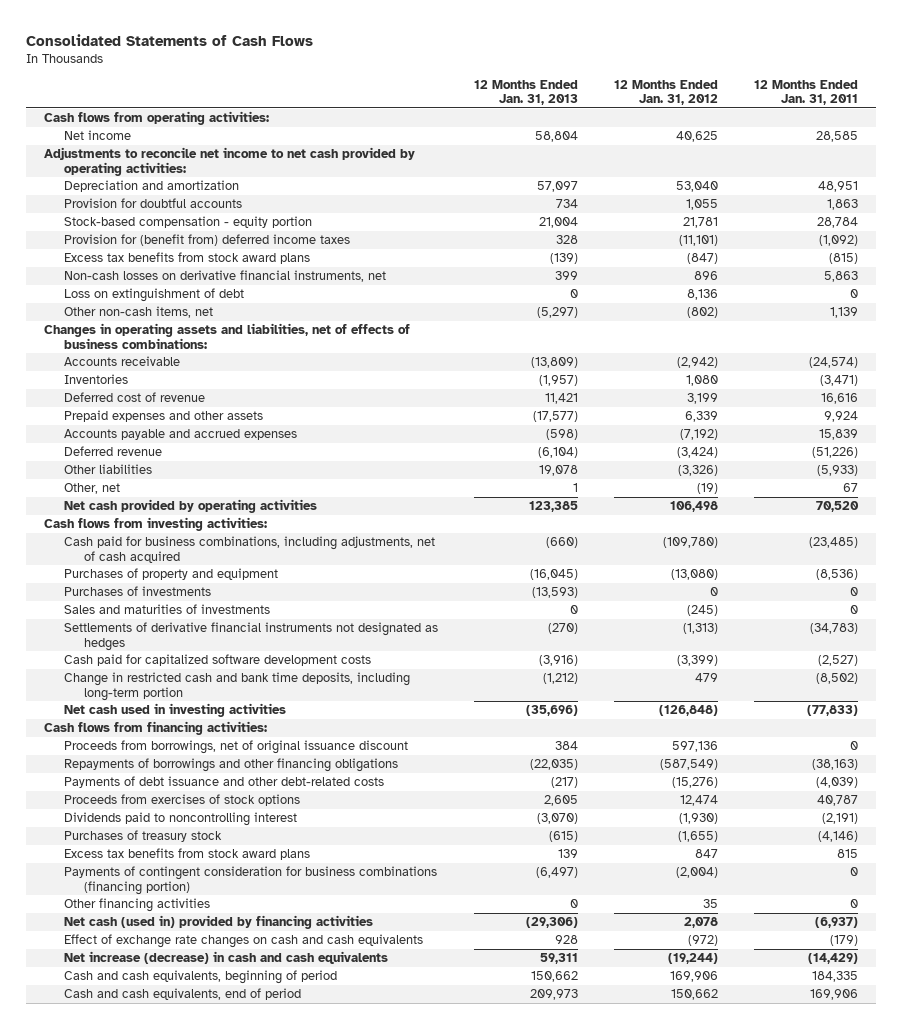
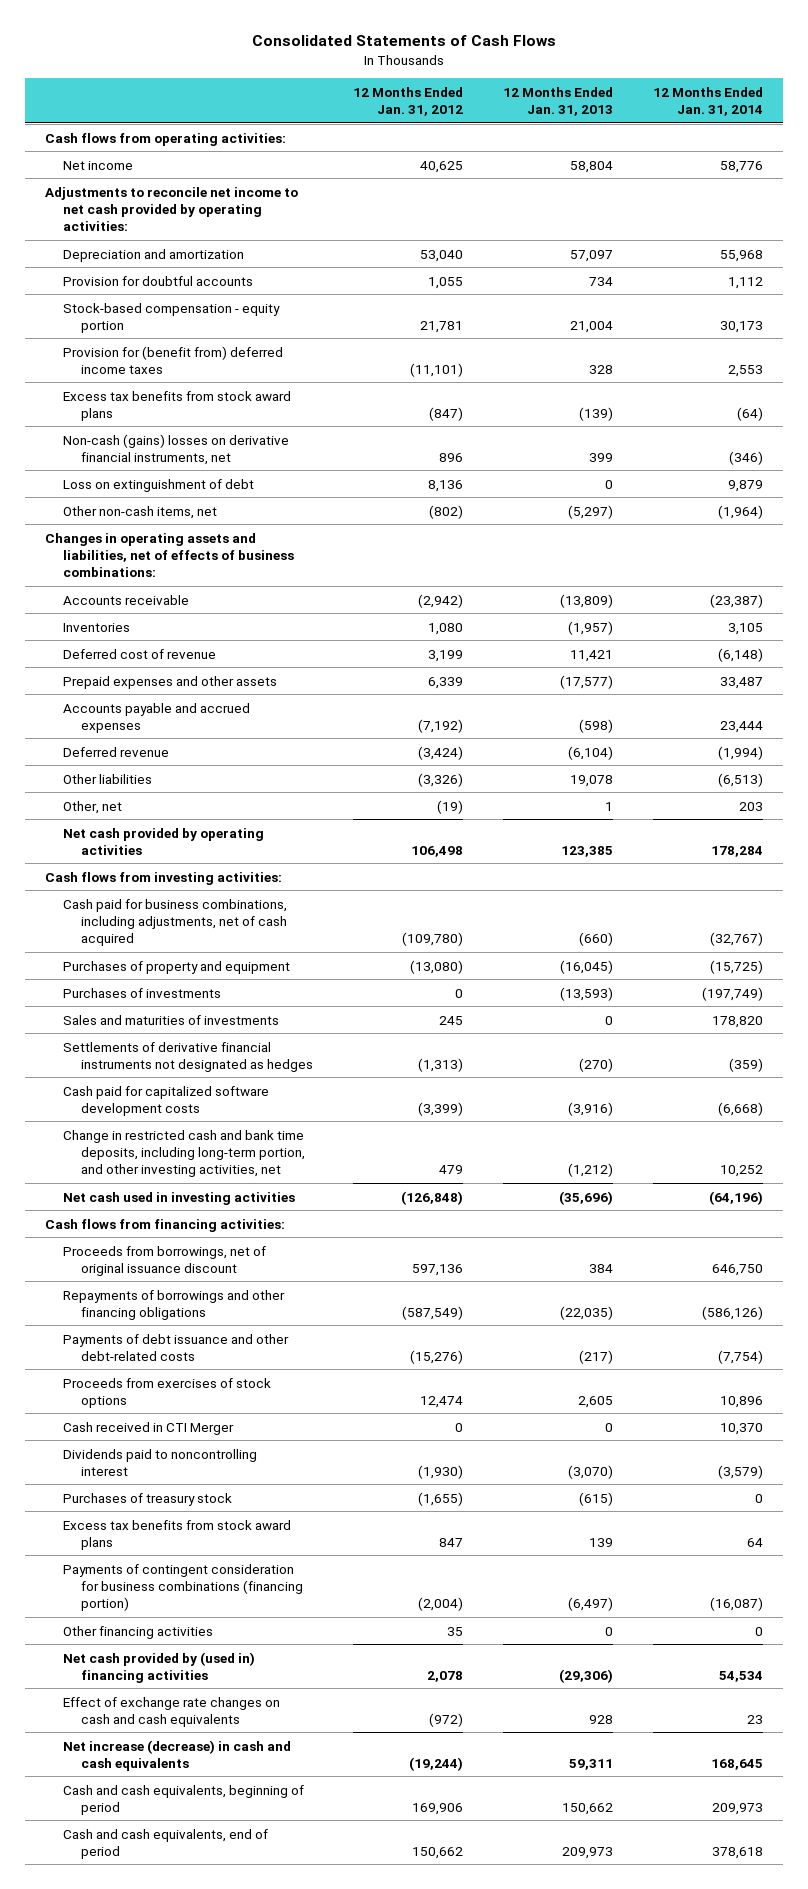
- | 12 Months Ended Jan. 31, 2013 | 12 Months Ended Jan. 31, 2012 | 12 Months Ended Jan. 31, 2011
+ | 12 Months Ended Jan. 31, 2012 | 12 Months Ended Jan. 31, 2013 | 12 Months Ended Jan. 31, 2014
- Non-cash losses on derivative financial instruments, net | 399 | 896 | 5,863
+ Non-cash (gains) losses on derivative financial instruments, net | 896 | 399 | (346)
- Sales and maturities of investments | 0 | (245) | 0
+ Sales and maturities of investments | 245 | 0 | 178,820
- Change in restricted cash and bank time deposits, including long-term portion | (1,212) | 479 | (8,502)
+ Change in restricted cash and bank time deposits, including long-term portion, and other investing activities, net | 479 | (1,212) | 10,252
+ Cash received in CTI Merger | 0 | 0 | 10,370
- Net cash (used in) provided by financing activities | (29,306) | 2,078 | (6,937)
+ Net cash provided by (used in) financing activities | 2,078 | (29,306) | 54,534

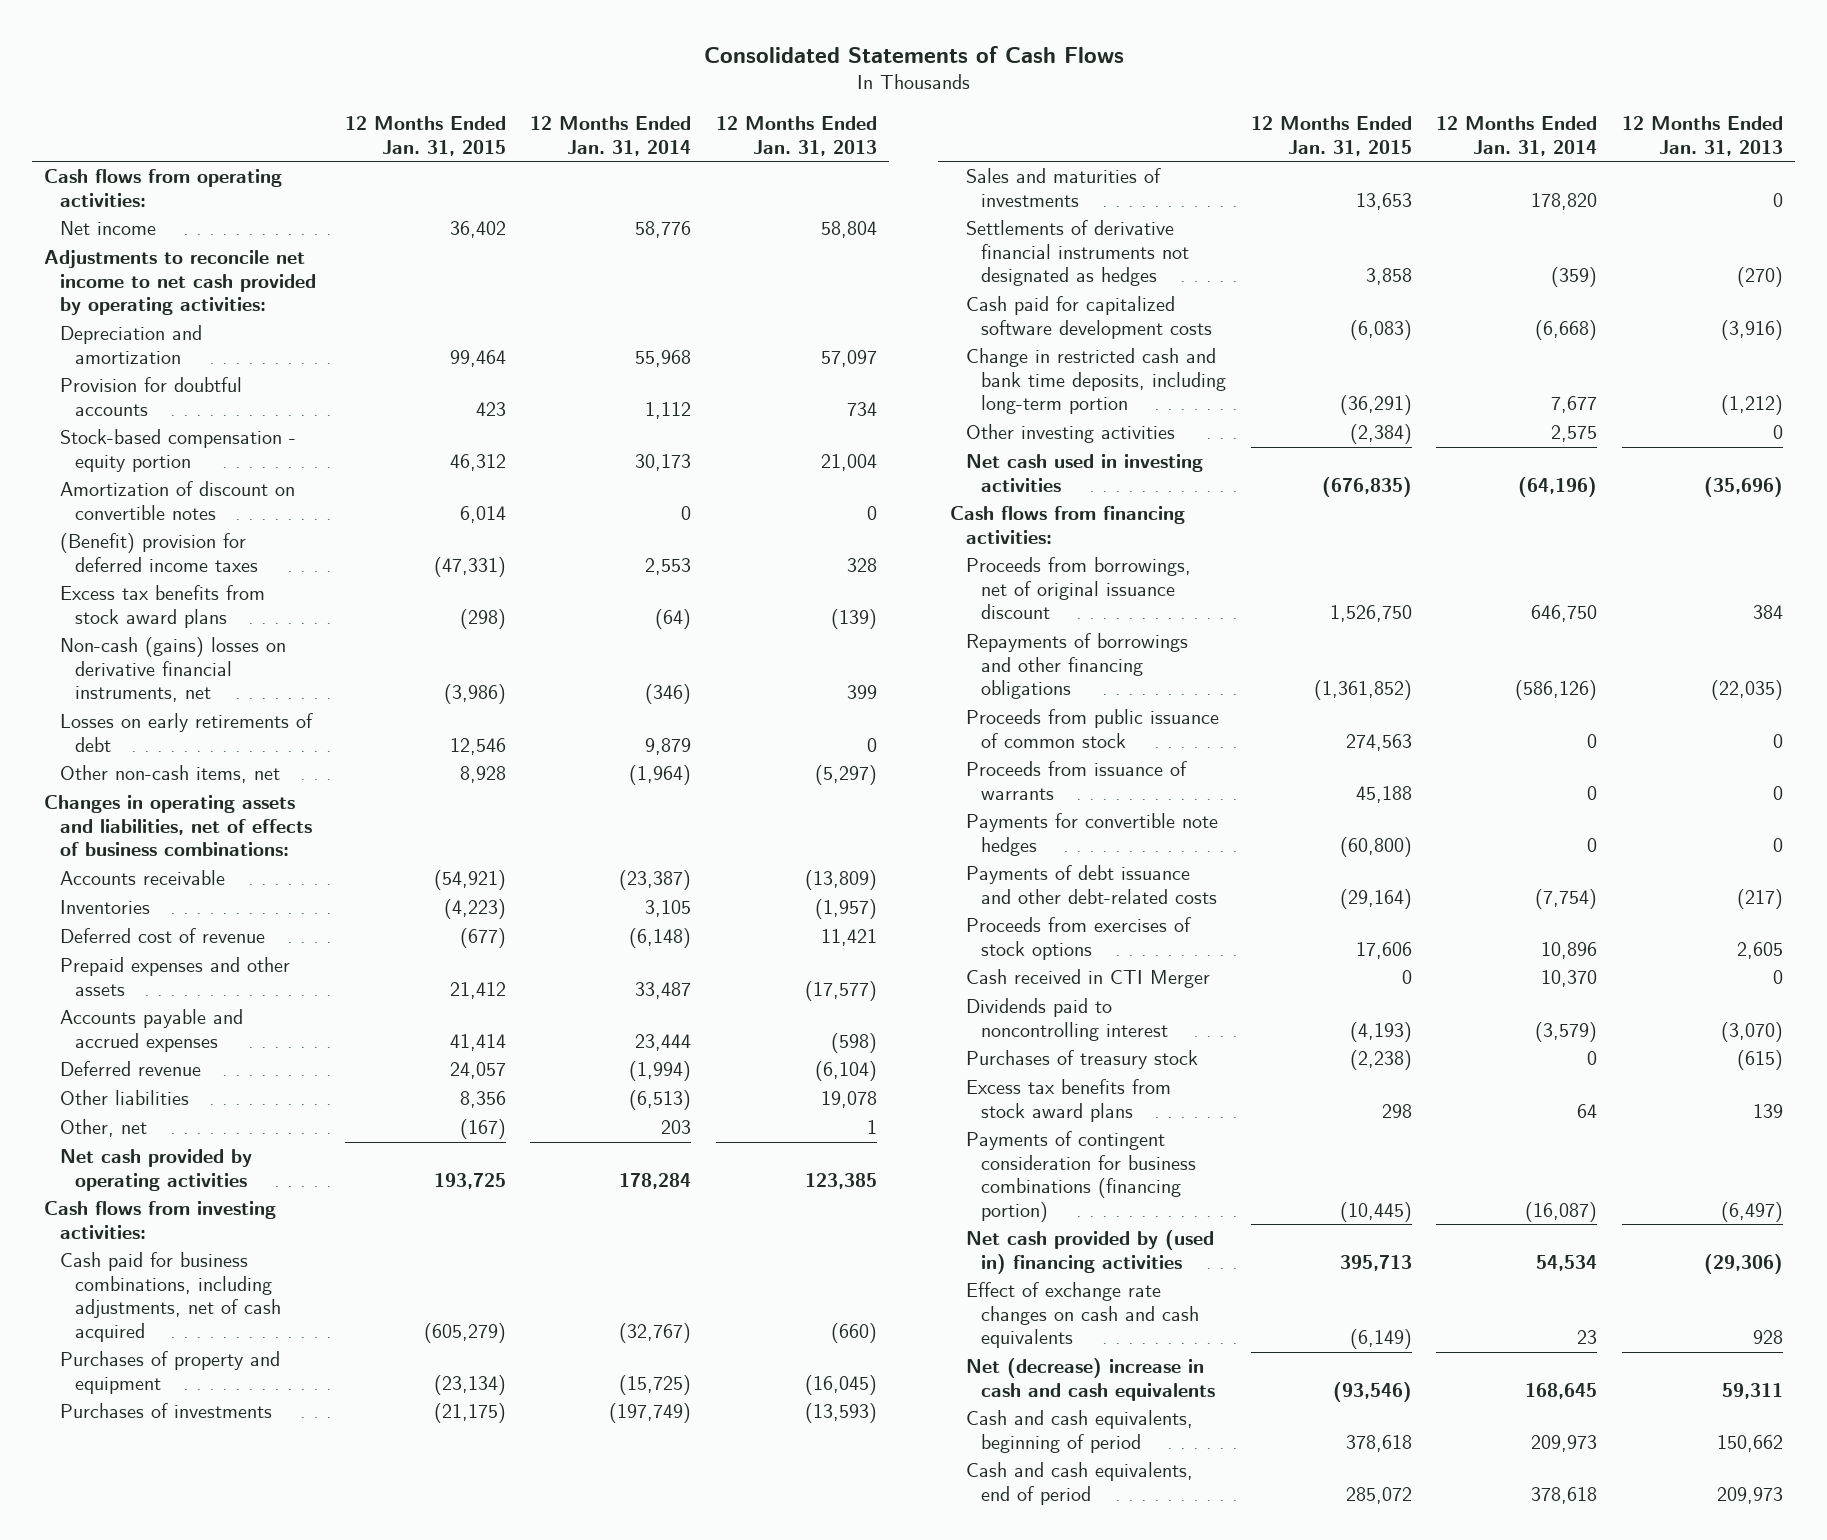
- | 12 Months Ended Jan. 31, 2012 | 12 Months Ended Jan. 31, 2013 | 12 Months Ended Jan. 31, 2014
+ | 12 Months Ended Jan. 31, 2015 | 12 Months Ended Jan. 31, 2014 | 12 Months Ended Jan. 31, 2013
- Provision for (benefit from) deferred income taxes | (11,101) | 328 | 2,553
+ Amortization of discount on convertible notes | 6,014 | 0 | 0
+ (Benefit) provision for deferred income taxes | (47,331) | 2,553 | 328
- Loss on extinguishment of debt | 8,136 | 0 | 9,879
+ Losses on early retirements of debt | 12,546 | 9,879 | 0
- Change in restricted cash and bank time deposits, including long-term portion, and other investing activities, net | 479 | (1,212) | 10,252
+ Change in restricted cash and bank time deposits, including long-term portion | (36,291) | 7,677 | (1,212)
+ Other investing activities | (2,384) | 2,575 | 0
+ Proceeds from public issuance of common stock | 274,563 | 0 | 0
+ Proceeds from issuance of warrants | 45,188 | 0 | 0
+ Payments for convertible note hedges | (60,800) | 0 | 0
- Other financing activities | 35 | 0 | 0
- Net increase (decrease) in cash and cash equivalents | (19,244) | 59,311 | 168,645
+ Net (decrease) increase in cash and cash equivalents | (93,546) | 168,645 | 59,311

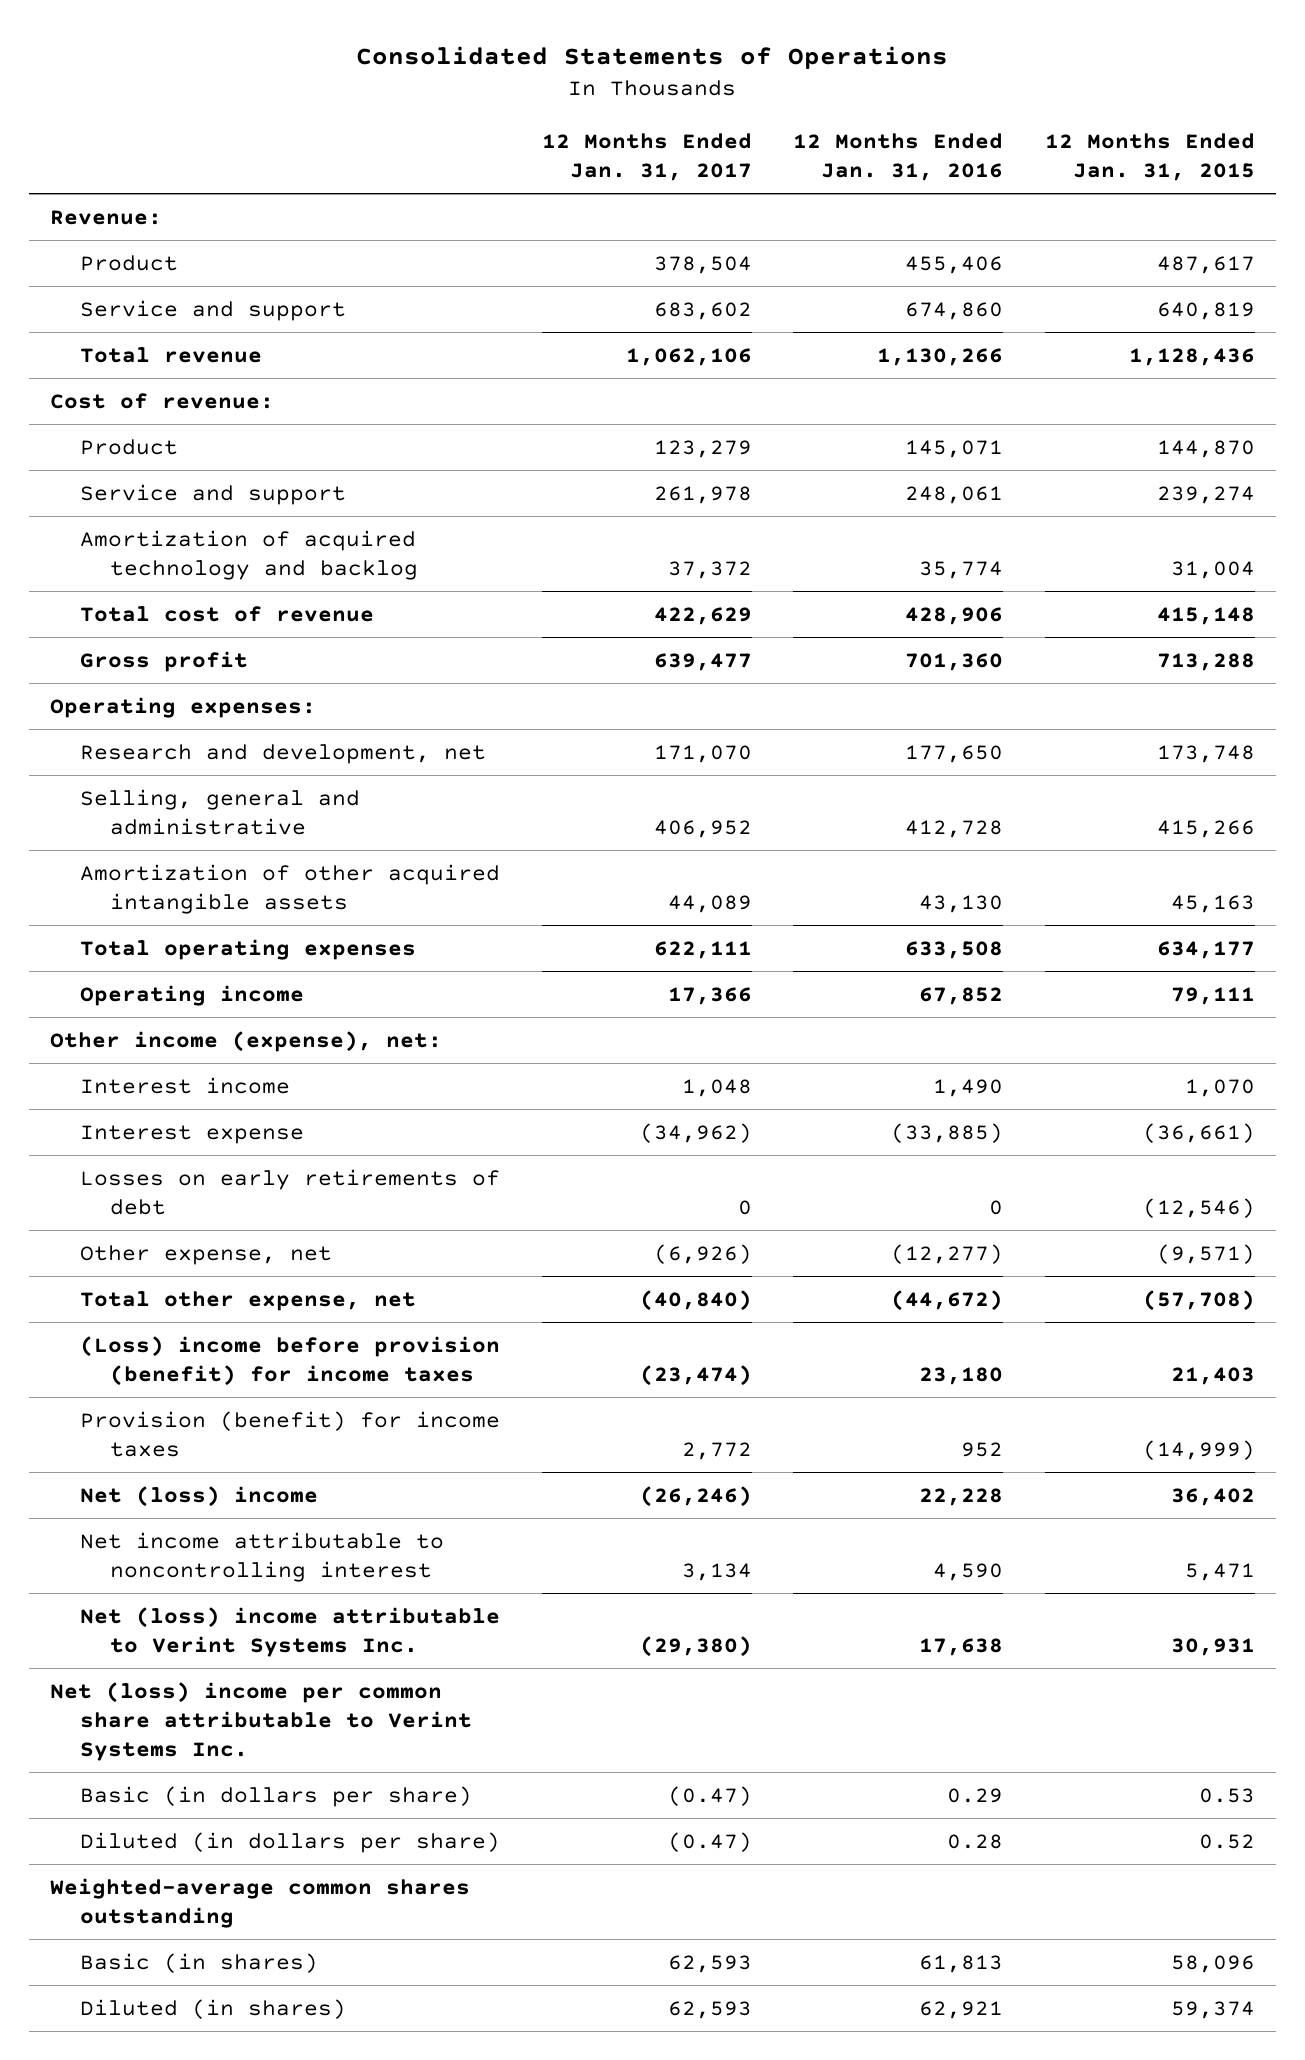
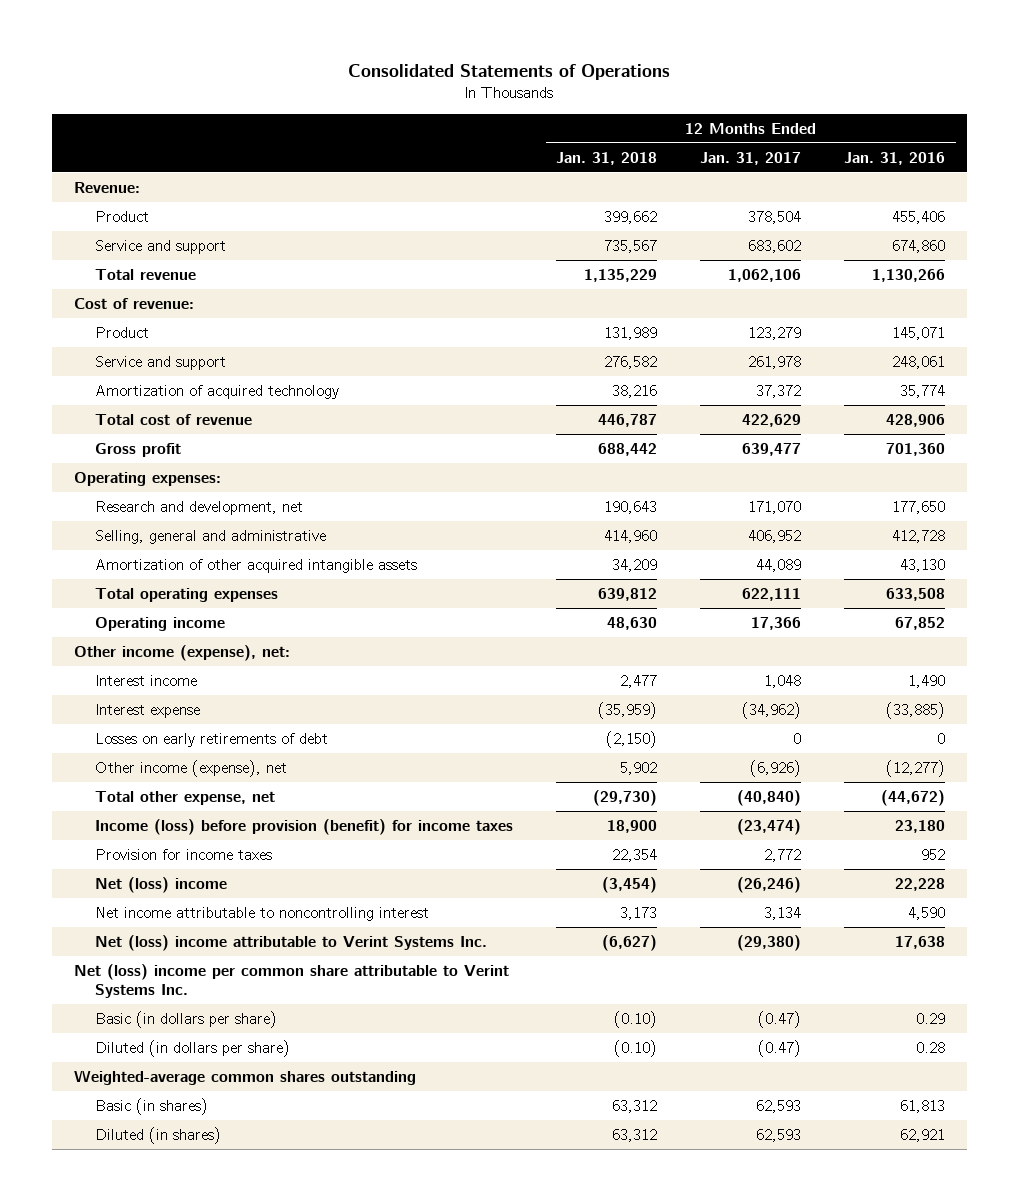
- | 12 Months Ended Jan. 31, 2017 | 12 Months Ended Jan. 31, 2016 | 12 Months Ended Jan. 31, 2015
+ | 12 Months Ended Jan. 31, 2018 | 12 Months Ended Jan. 31, 2017 | 12 Months Ended Jan. 31, 2016
- Amortization of acquired technology and backlog | 37,372 | 35,774 | 31,004
+ Amortization of acquired technology | 38,216 | 37,372 | 35,774
- Other expense, net | (6,926) | (12,277) | (9,571)
+ Other income (expense), net | 5,902 | (6,926) | (12,277)
- (Loss) income before provision (benefit) for income taxes | (23,474) | 23,180 | 21,403
- Provision (benefit) for income taxes | 2,772 | 952 | (14,999)
+ Income (loss) before provision (benefit) for income taxes | 18,900 | (23,474) | 23,180
+ Provision for income taxes | 22,354 | 2,772 | 952

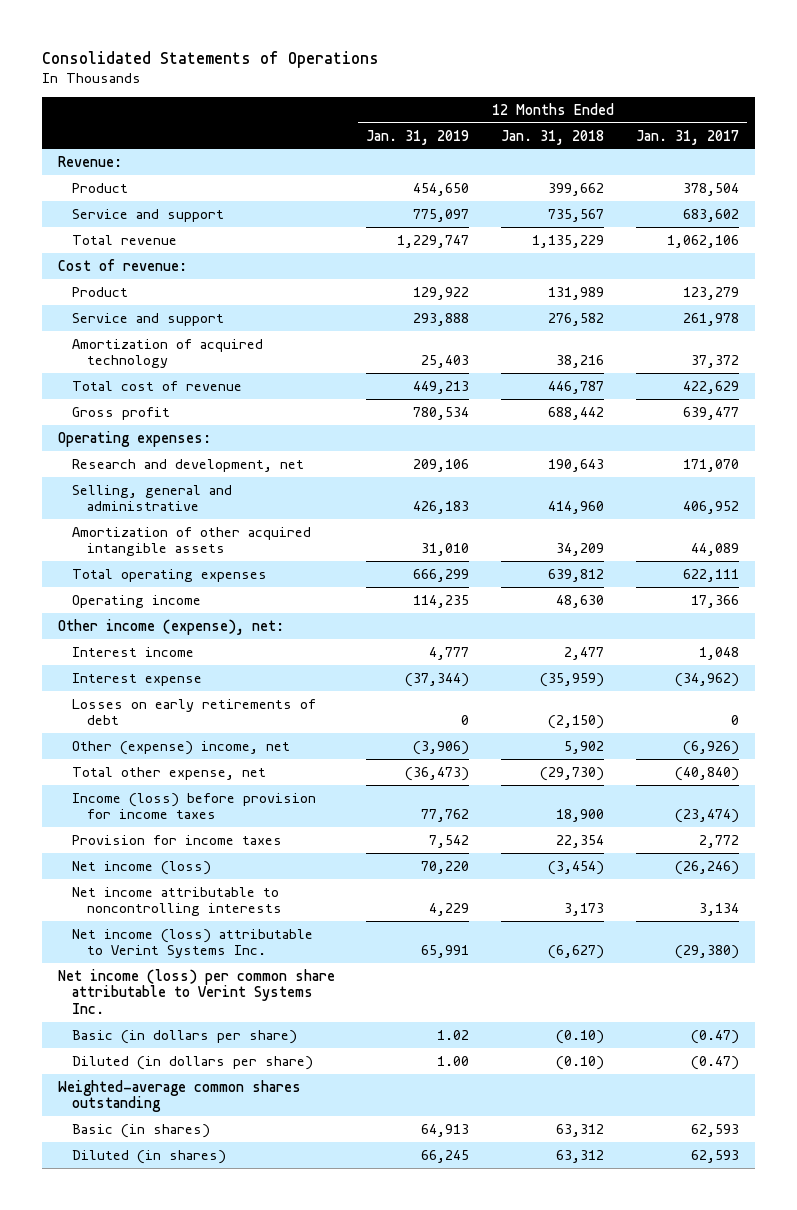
- | 12 Months Ended Jan. 31, 2018 | 12 Months Ended Jan. 31, 2017 | 12 Months Ended Jan. 31, 2016
+ | 12 Months Ended Jan. 31, 2019 | 12 Months Ended Jan. 31, 2018 | 12 Months Ended Jan. 31, 2017
- Other income (expense), net | 5,902 | (6,926) | (12,277)
+ Other (expense) income, net | (3,906) | 5,902 | (6,926)
- Income (loss) before provision (benefit) for income taxes | 18,900 | (23,474) | 23,180
+ Income (loss) before provision for income taxes | 77,762 | 18,900 | (23,474)
- Net (loss) income | (3,454) | (26,246) | 22,228
- Net income attributable to noncontrolling interest | 3,173 | 3,134 | 4,590
- Net (loss) income attributable to Verint Systems Inc. | (6,627) | (29,380) | 17,638
- Net (loss) income per common share attributable to Verint Systems Inc.
+ Net income (loss) | 70,220 | (3,454) | (26,246)
+ Net income attributable to noncontrolling interests | 4,229 | 3,173 | 3,134
+ Net income (loss) attributable to Verint Systems Inc. | 65,991 | (6,627) | (29,380)
+ Net income (loss) per common share attributable to Verint Systems Inc.

